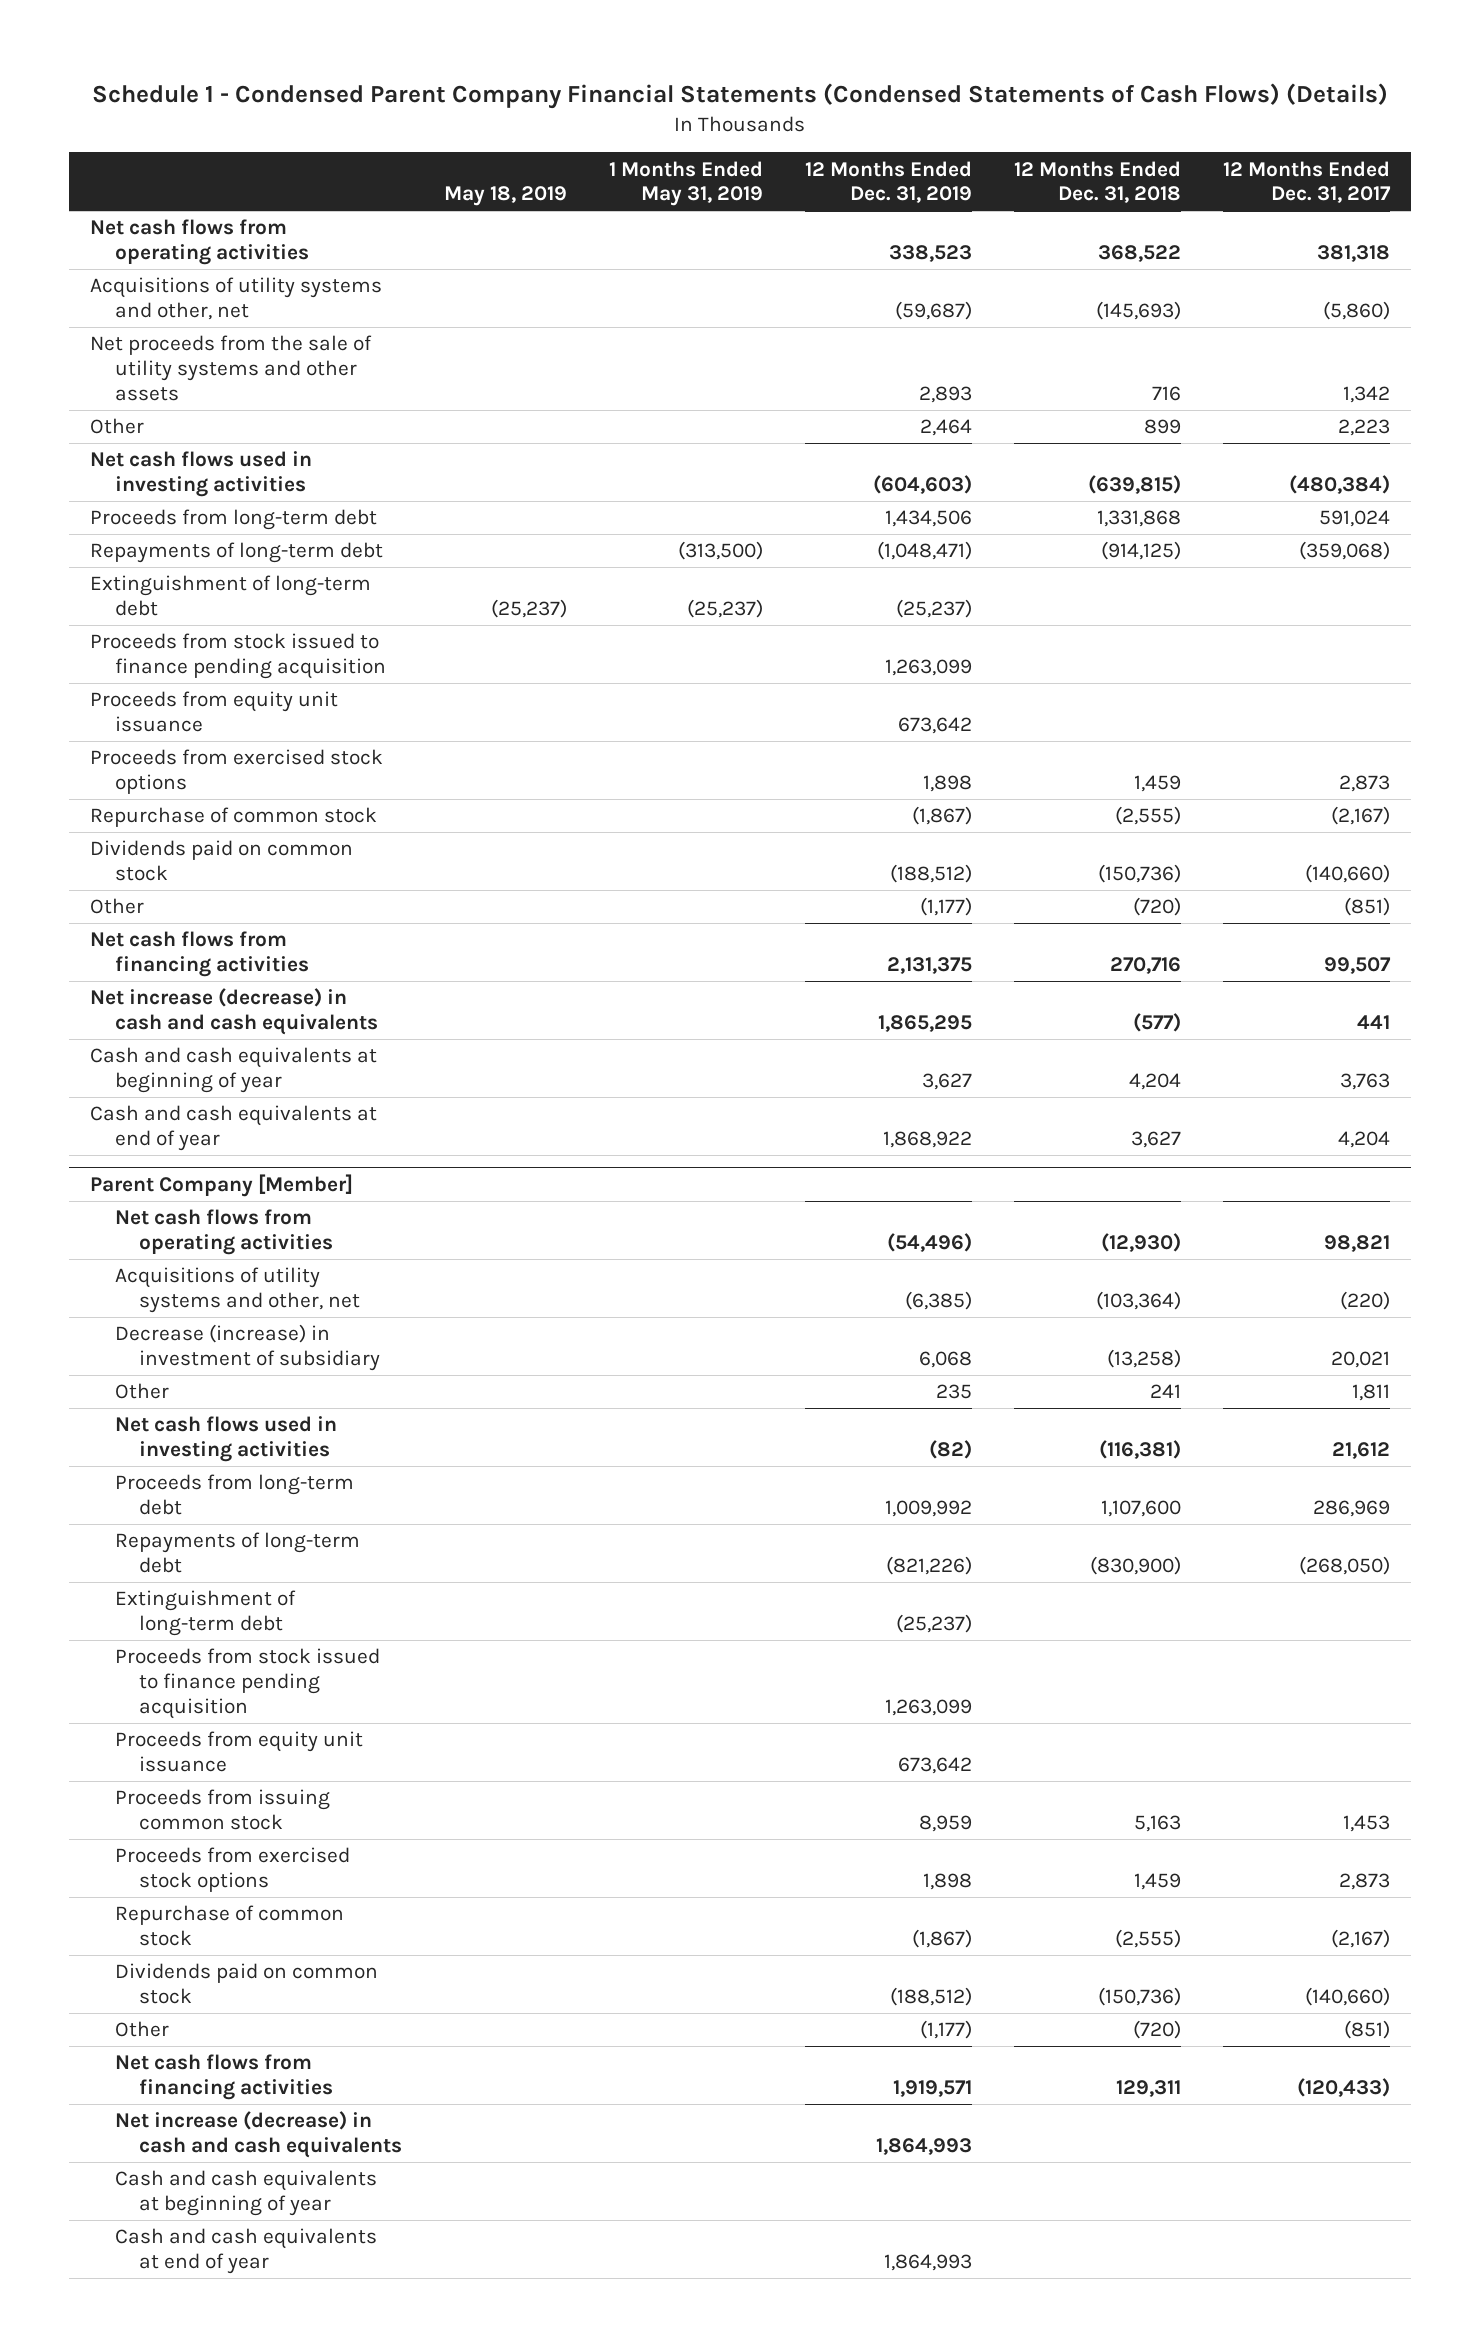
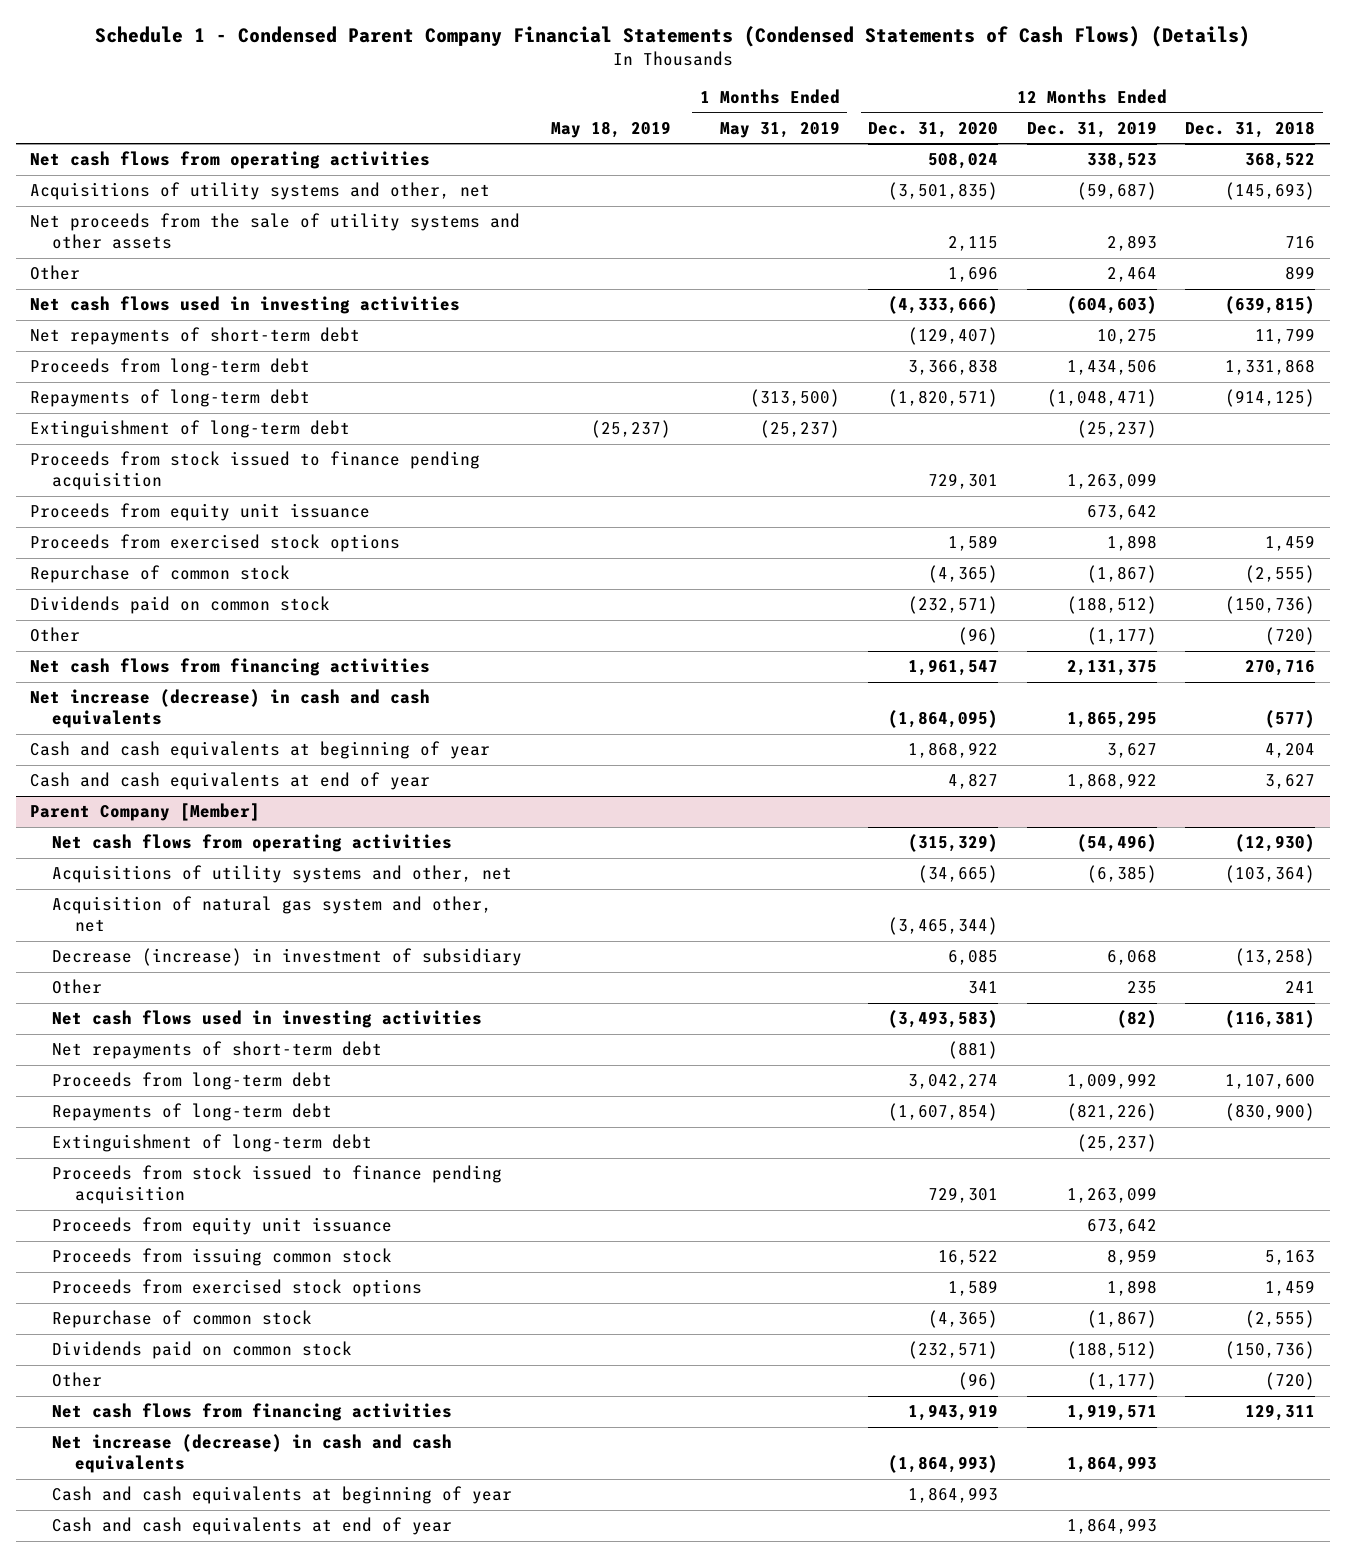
- | May 18, 2019 | 1 Months Ended May 31, 2019 | 12 Months Ended Dec. 31, 2019 | 12 Months Ended Dec. 31, 2018 | 12 Months Ended Dec. 31, 2017
+ | May 18, 2019 | 1 Months Ended May 31, 2019 | 12 Months Ended Dec. 31, 2020 | 12 Months Ended Dec. 31, 2019 | 12 Months Ended Dec. 31, 2018
+ Net repayments of short-term debt | | | (129,407) | 10,275 | 11,799
@ Parent Company [Member]
+ Acquisition of natural gas system and other, net | | | (3,465,344) | |
+ Net repayments of short-term debt | | | (881) | |

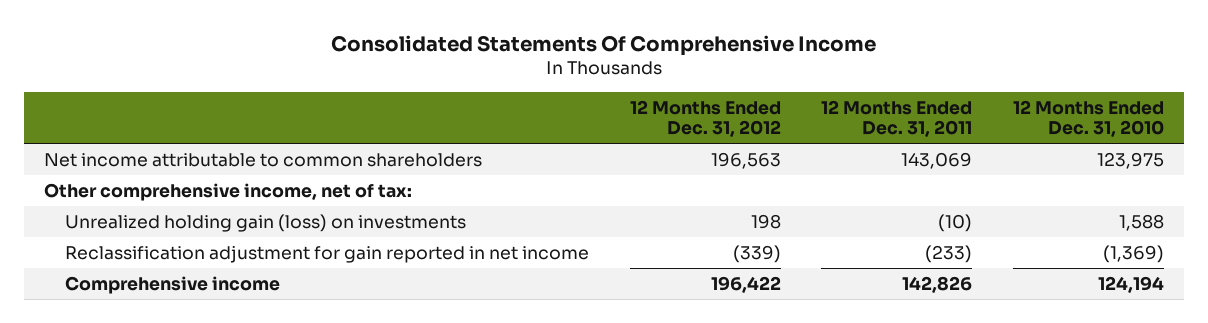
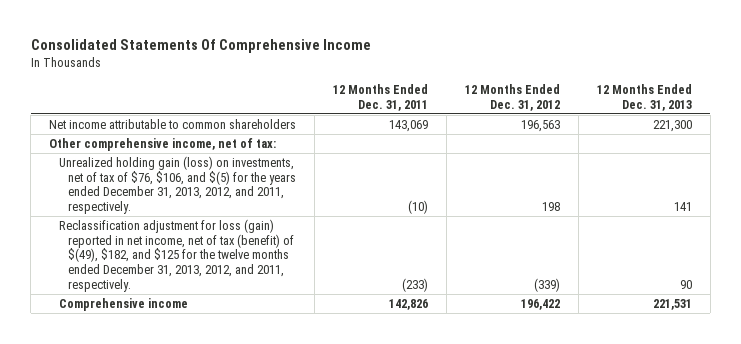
- | 12 Months Ended Dec. 31, 2012 | 12 Months Ended Dec. 31, 2011 | 12 Months Ended Dec. 31, 2010
+ | 12 Months Ended Dec. 31, 2011 | 12 Months Ended Dec. 31, 2012 | 12 Months Ended Dec. 31, 2013
- Unrealized holding gain (loss) on investments | 198 | (10) | 1,588
- Reclassification adjustment for gain reported in net income | (339) | (233) | (1,369)
+ Unrealized holding gain (loss) on investments, net of tax of $76, $106, and $(5) for the years ended December 31, 2013, 2012, and 2011, respectively. | (10) | 198 | 141
+ Reclassification adjustment for loss (gain) reported in net income, net of tax (benefit) of $(49), $182, and $125 for the twelve months ended December 31, 2013, 2012, and 2011, respectively. | (233) | (339) | 90

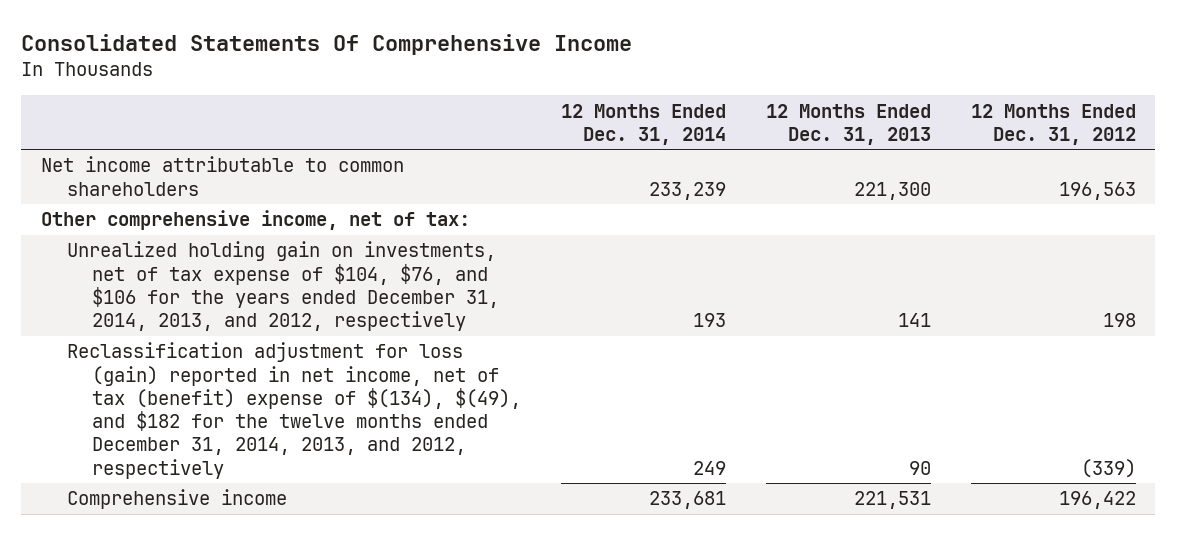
- | 12 Months Ended Dec. 31, 2011 | 12 Months Ended Dec. 31, 2012 | 12 Months Ended Dec. 31, 2013
+ | 12 Months Ended Dec. 31, 2014 | 12 Months Ended Dec. 31, 2013 | 12 Months Ended Dec. 31, 2012
- Unrealized holding gain (loss) on investments, net of tax of $76, $106, and $(5) for the years ended December 31, 2013, 2012, and 2011, respectively. | (10) | 198 | 141
- Reclassification adjustment for loss (gain) reported in net income, net of tax (benefit) of $(49), $182, and $125 for the twelve months ended December 31, 2013, 2012, and 2011, respectively. | (233) | (339) | 90
+ Unrealized holding gain on investments, net of tax expense of $104, $76, and $106 for the years ended December 31, 2014, 2013, and 2012, respectively | 193 | 141 | 198
+ Reclassification adjustment for loss (gain) reported in net income, net of tax (benefit) expense of $(134), $(49), and $182 for the twelve months ended December 31, 2014, 2013, and 2012, respectively | 249 | 90 | (339)

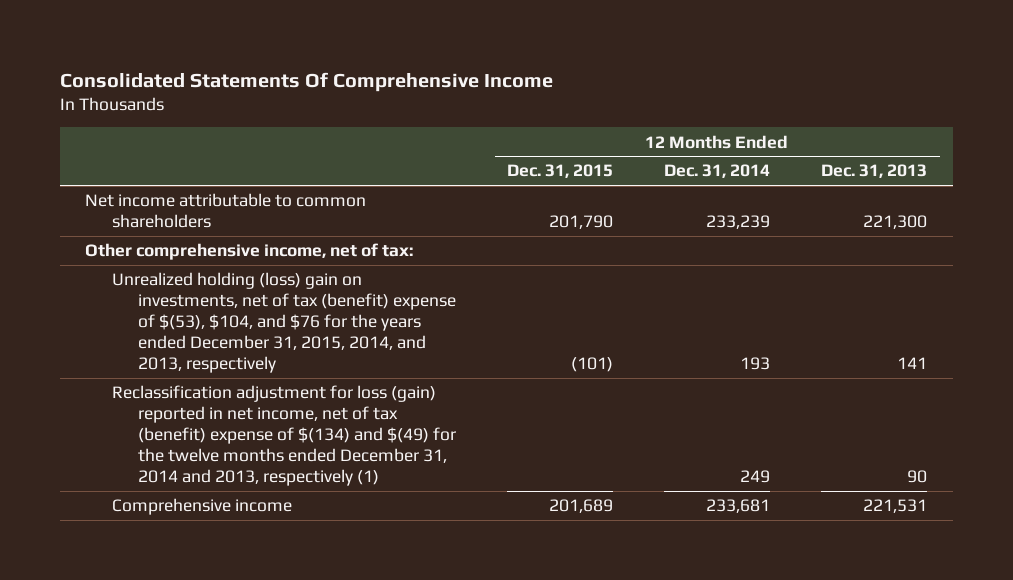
- | 12 Months Ended Dec. 31, 2014 | 12 Months Ended Dec. 31, 2013 | 12 Months Ended Dec. 31, 2012
+ | 12 Months Ended Dec. 31, 2015 | 12 Months Ended Dec. 31, 2014 | 12 Months Ended Dec. 31, 2013
- Unrealized holding gain on investments, net of tax expense of $104, $76, and $106 for the years ended December 31, 2014, 2013, and 2012, respectively | 193 | 141 | 198
- Reclassification adjustment for loss (gain) reported in net income, net of tax (benefit) expense of $(134), $(49), and $182 for the twelve months ended December 31, 2014, 2013, and 2012, respectively | 249 | 90 | (339)
+ Unrealized holding (loss) gain on investments, net of tax (benefit) expense of $(53), $104, and $76 for the years ended December 31, 2015, 2014, and 2013, respectively | (101) | 193 | 141
+ Reclassification adjustment for loss (gain) reported in net income, net of tax (benefit) expense of $(134) and $(49) for the twelve months ended December 31, 2014 and 2013, respectively (1) | | 249 | 90

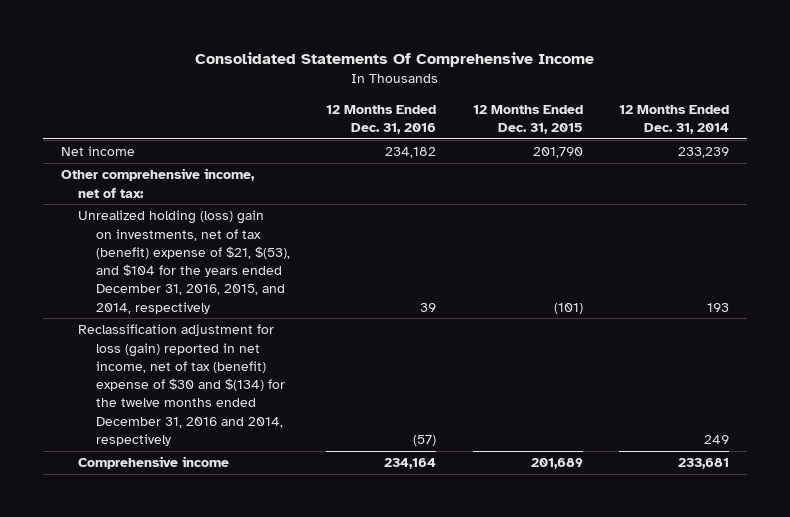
- | 12 Months Ended Dec. 31, 2015 | 12 Months Ended Dec. 31, 2014 | 12 Months Ended Dec. 31, 2013
+ | 12 Months Ended Dec. 31, 2016 | 12 Months Ended Dec. 31, 2015 | 12 Months Ended Dec. 31, 2014
- Net income attributable to common shareholders | 201,790 | 233,239 | 221,300
+ Net income | 234,182 | 201,790 | 233,239
- Unrealized holding (loss) gain on investments, net of tax (benefit) expense of $(53), $104, and $76 for the years ended December 31, 2015, 2014, and 2013, respectively | (101) | 193 | 141
- Reclassification adjustment for loss (gain) reported in net income, net of tax (benefit) expense of $(134) and $(49) for the twelve months ended December 31, 2014 and 2013, respectively (1) | | 249 | 90
+ Unrealized holding (loss) gain on investments, net of tax (benefit) expense of $21, $(53), and $104 for the years ended December 31, 2016, 2015, and 2014, respectively | 39 | (101) | 193
+ Reclassification adjustment for loss (gain) reported in net income, net of tax (benefit) expense of $30 and $(134) for the twelve months ended December 31, 2016 and 2014, respectively | (57) | | 249

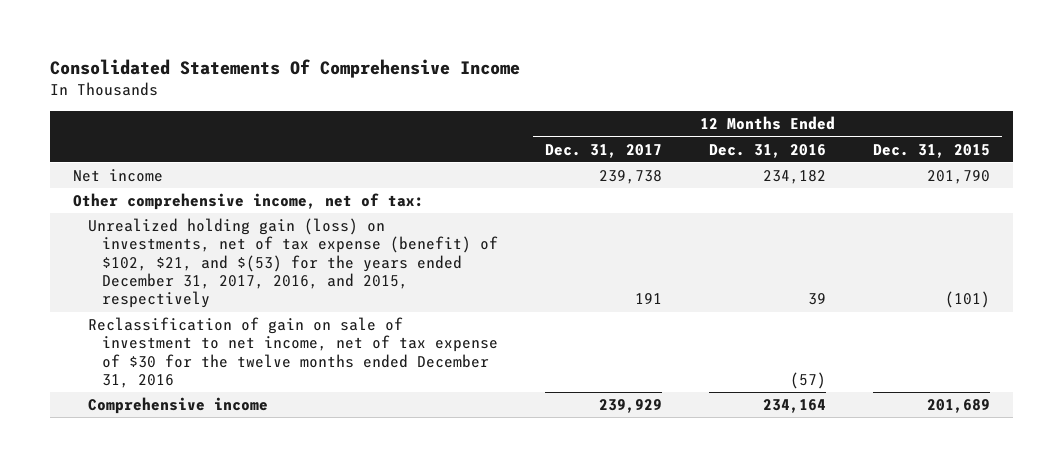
- | 12 Months Ended Dec. 31, 2016 | 12 Months Ended Dec. 31, 2015 | 12 Months Ended Dec. 31, 2014
+ | 12 Months Ended Dec. 31, 2017 | 12 Months Ended Dec. 31, 2016 | 12 Months Ended Dec. 31, 2015
- Unrealized holding (loss) gain on investments, net of tax (benefit) expense of $21, $(53), and $104 for the years ended December 31, 2016, 2015, and 2014, respectively | 39 | (101) | 193
- Reclassification adjustment for loss (gain) reported in net income, net of tax (benefit) expense of $30 and $(134) for the twelve months ended December 31, 2016 and 2014, respectively | (57) | | 249
+ Unrealized holding gain (loss) on investments, net of tax expense (benefit) of $102, $21, and $(53) for the years ended December 31, 2017, 2016, and 2015, respectively | 191 | 39 | (101)
+ Reclassification of gain on sale of investment to net income, net of tax expense of $30 for the twelve months ended December 31, 2016 | | (57) |

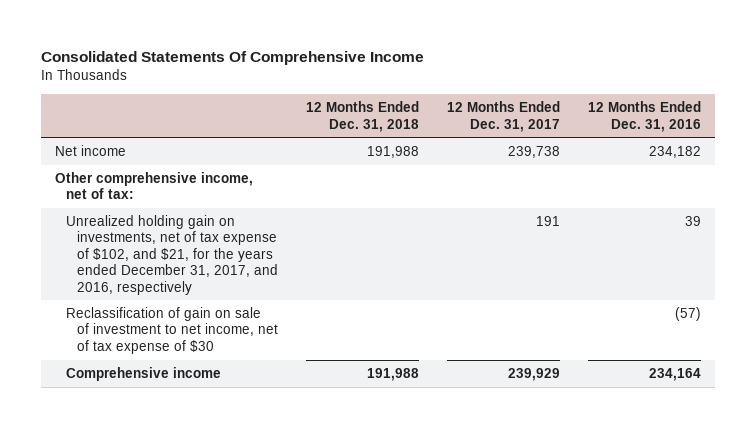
- | 12 Months Ended Dec. 31, 2017 | 12 Months Ended Dec. 31, 2016 | 12 Months Ended Dec. 31, 2015
+ | 12 Months Ended Dec. 31, 2018 | 12 Months Ended Dec. 31, 2017 | 12 Months Ended Dec. 31, 2016
- Unrealized holding gain (loss) on investments, net of tax expense (benefit) of $102, $21, and $(53) for the years ended December 31, 2017, 2016, and 2015, respectively | 191 | 39 | (101)
- Reclassification of gain on sale of investment to net income, net of tax expense of $30 for the twelve months ended December 31, 2016 | | (57) |
+ Unrealized holding gain on investments, net of tax expense of $102, and $21, for the years ended December 31, 2017, and 2016, respectively | | 191 | 39
+ Reclassification of gain on sale of investment to net income, net of tax expense of $30 | | | (57)

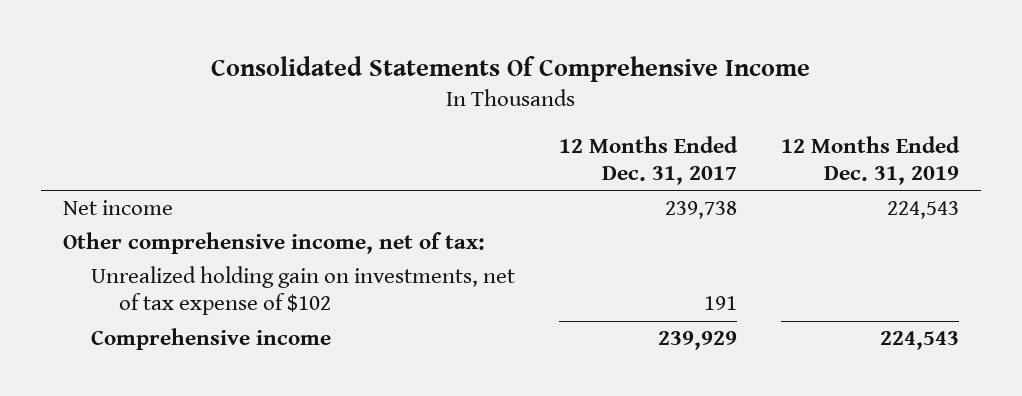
- | 12 Months Ended Dec. 31, 2018 | 12 Months Ended Dec. 31, 2017 | 12 Months Ended Dec. 31, 2016
+ | 12 Months Ended Dec. 31, 2017 | 12 Months Ended Dec. 31, 2019
- Unrealized holding gain on investments, net of tax expense of $102, and $21, for the years ended December 31, 2017, and 2016, respectively | | 191 | 39
- Reclassification of gain on sale of investment to net income, net of tax expense of $30 | | | (57)
+ Unrealized holding gain on investments, net of tax expense of $102 | 191 |

